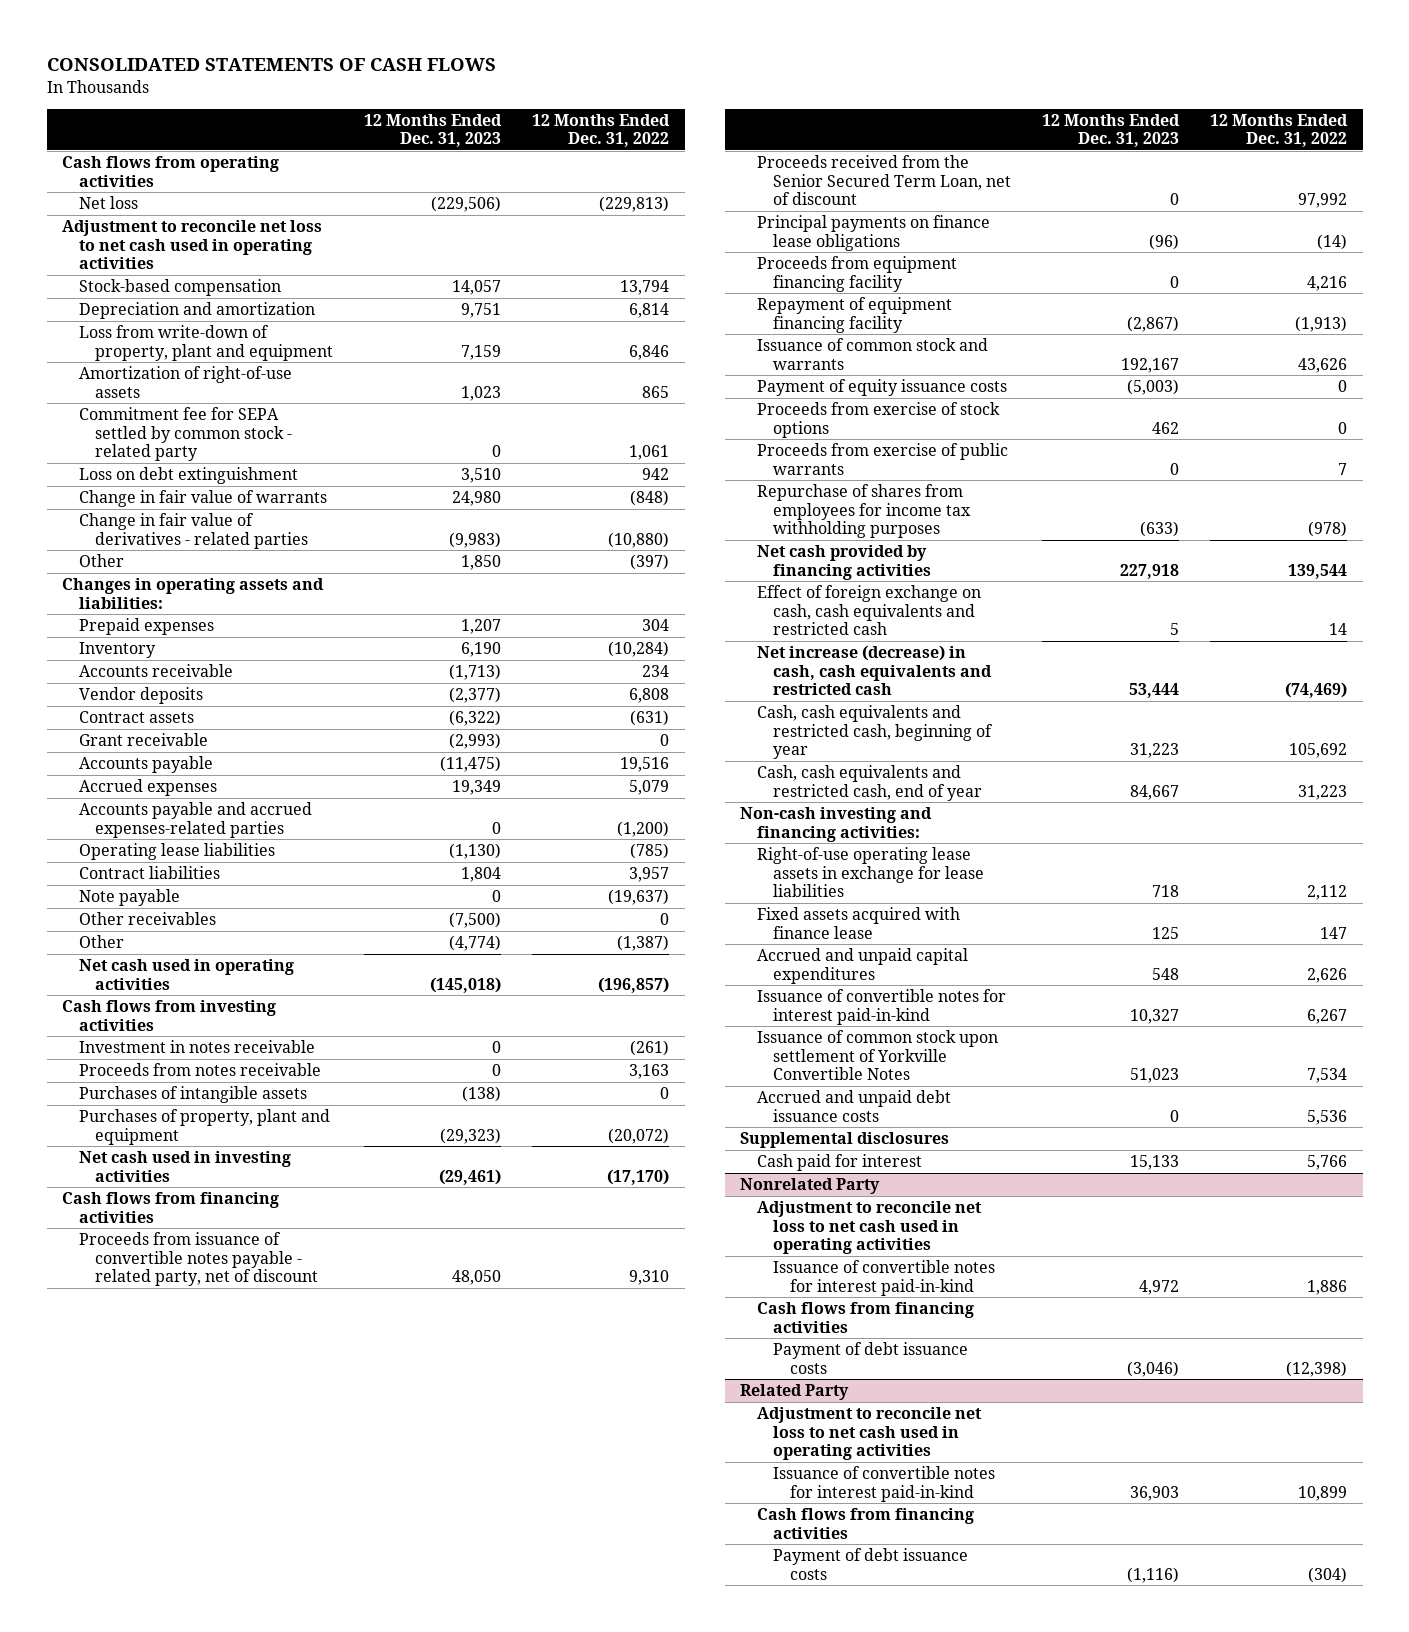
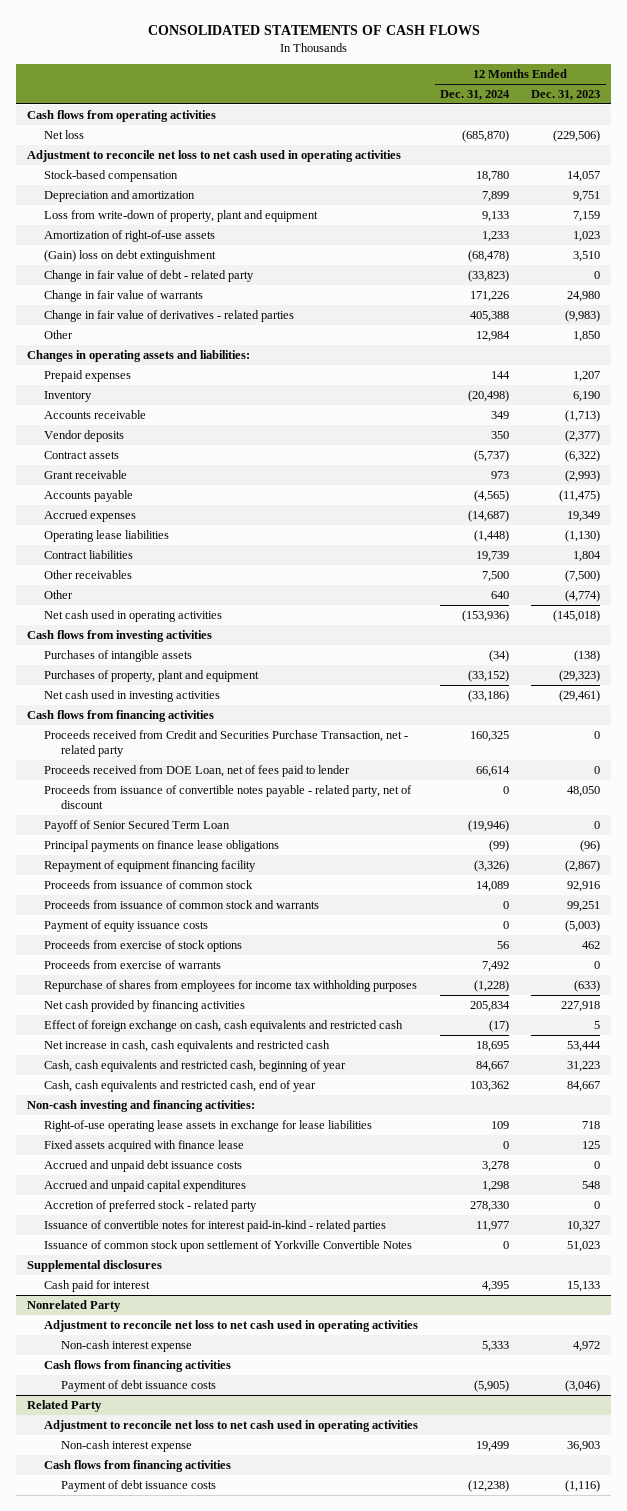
- | 12 Months Ended Dec. 31, 2023 | 12 Months Ended Dec. 31, 2022
+ | 12 Months Ended Dec. 31, 2024 | 12 Months Ended Dec. 31, 2023
- Commitment fee for SEPA settled by common stock - related party | 0 | 1,061
- Loss on debt extinguishment | 3,510 | 942
+ (Gain) loss on debt extinguishment | (68,478) | 3,510
+ Change in fair value of debt - related party | (33,823) | 0
- Accounts payable and accrued expenses-related parties | 0 | (1,200)
- Note payable | 0 | (19,637)
- Investment in notes receivable | 0 | (261)
- Proceeds from notes receivable | 0 | 3,163
+ Proceeds received from Credit and Securities Purchase Transaction, net - related party | 160,325 | 0
+ Proceeds received from DOE Loan, net of fees paid to lender | 66,614 | 0
- Proceeds received from the Senior Secured Term Loan, net of discount | 0 | 97,992
+ Payoff of Senior Secured Term Loan | (19,946) | 0
- Proceeds from equipment financing facility | 0 | 4,216
- Issuance of common stock and warrants | 192,167 | 43,626
+ Proceeds from issuance of common stock | 14,089 | 92,916
+ Proceeds from issuance of common stock and warrants | 0 | 99,251
- Proceeds from exercise of public warrants | 0 | 7
+ Proceeds from exercise of warrants | 7,492 | 0
- Net increase (decrease) in cash, cash equivalents and restricted cash | 53,444 | (74,469)
+ Net increase in cash, cash equivalents and restricted cash | 18,695 | 53,444
moved up: Accrued and unpaid debt issuance costs | 3,278 | 0
- Issuance of convertible notes for interest paid-in-kind | 10,327 | 6,267
+ Accretion of preferred stock - related party | 278,330 | 0
+ Issuance of convertible notes for interest paid-in-kind - related parties | 11,977 | 10,327
@ Nonrelated Party
- Issuance of convertible notes for interest paid-in-kind | 4,972 | 1,886
+ Non-cash interest expense | 5,333 | 4,972
@ Related Party
- Issuance of convertible notes for interest paid-in-kind | 36,903 | 10,899
+ Non-cash interest expense | 19,499 | 36,903

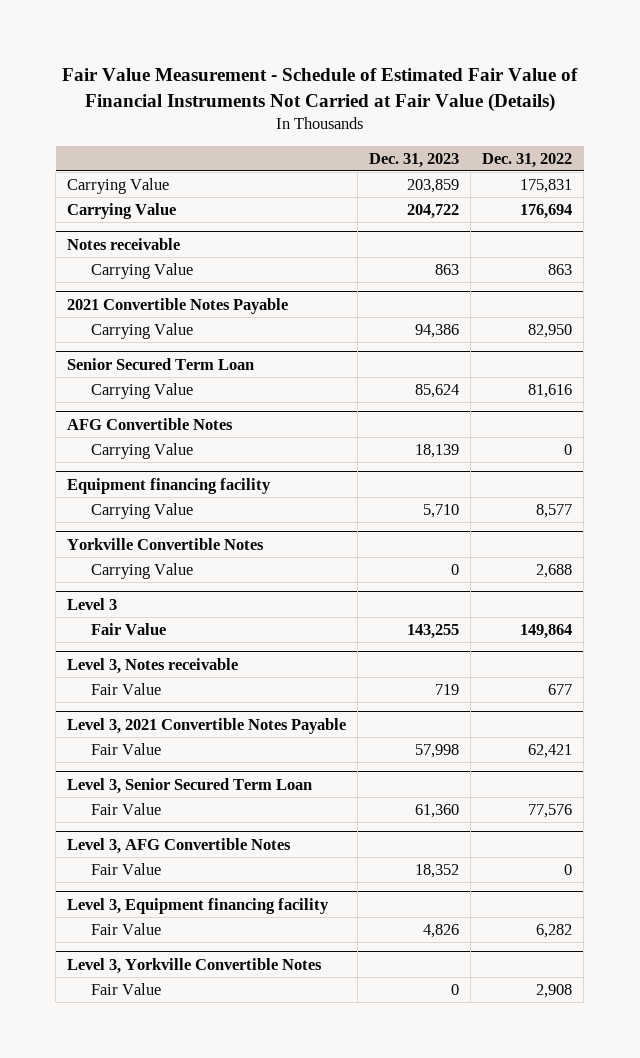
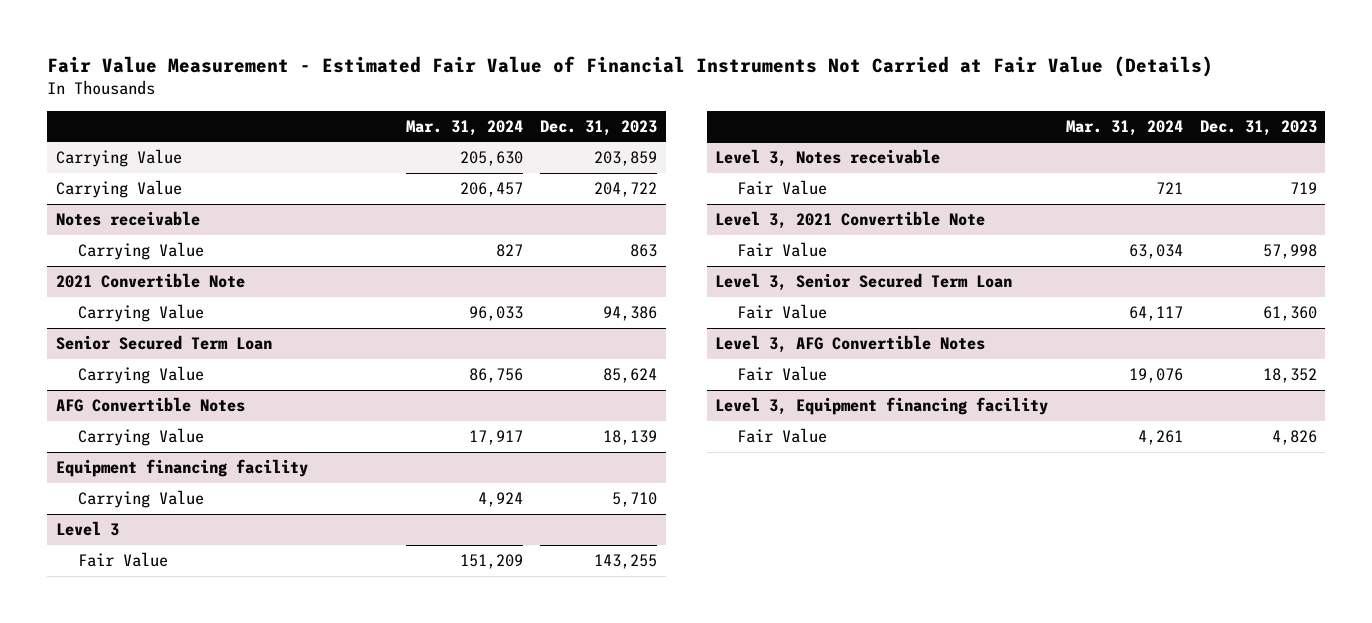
- Fair Value Measurement - Schedule of Estimated Fair Value of Financial Instruments Not Carried at Fair Value (Details)
+ Fair Value Measurement - Estimated Fair Value of Financial Instruments Not Carried at Fair Value (Details)
- | Dec. 31, 2023 | Dec. 31, 2022
+ | Mar. 31, 2024 | Dec. 31, 2023
- 2021 Convertible Notes Payable
+ 2021 Convertible Note
- Yorkville Convertible Notes
- Carrying Value | 0 | 2,688
- Level 3, 2021 Convertible Notes Payable
+ Level 3, 2021 Convertible Note
- Level 3, Yorkville Convertible Notes
- Fair Value | 0 | 2,908

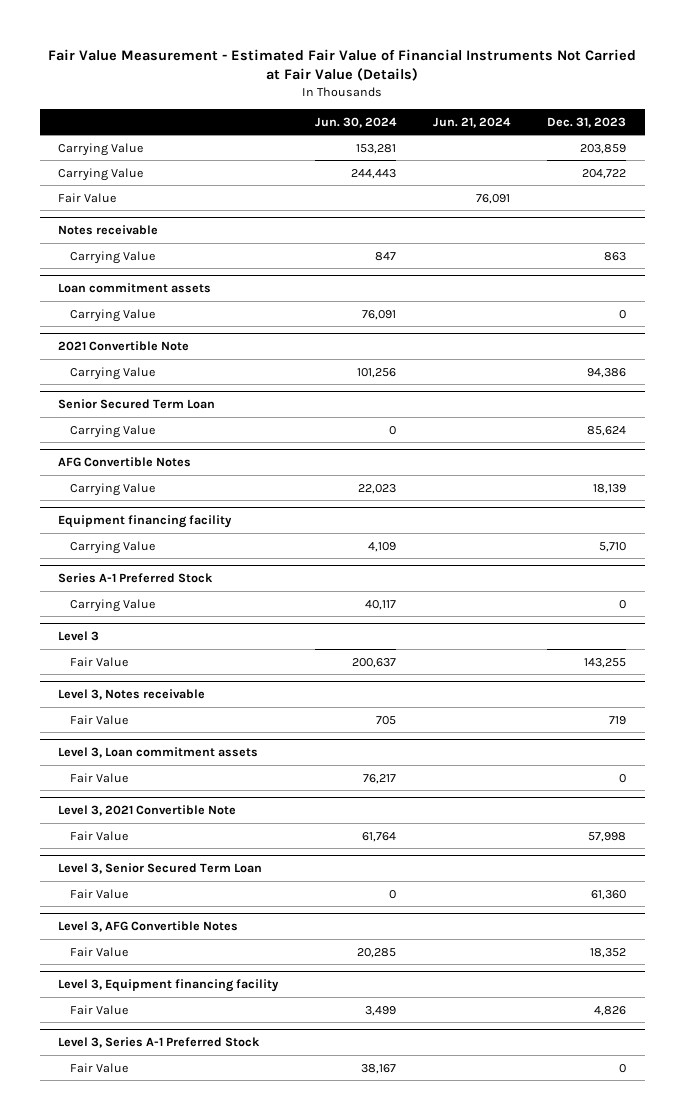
- | Mar. 31, 2024 | Dec. 31, 2023
+ | Jun. 30, 2024 | Jun. 21, 2024 | Dec. 31, 2023
+ Fair Value | | 76,091 |
+ Loan commitment assets
+ Carrying Value | 76,091 | | 0
+ Series A-1 Preferred Stock
+ Carrying Value | 40,117 | | 0
+ Level 3, Loan commitment assets
+ Fair Value | 76,217 | | 0
+ Level 3, Series A-1 Preferred Stock
+ Fair Value | 38,167 | | 0

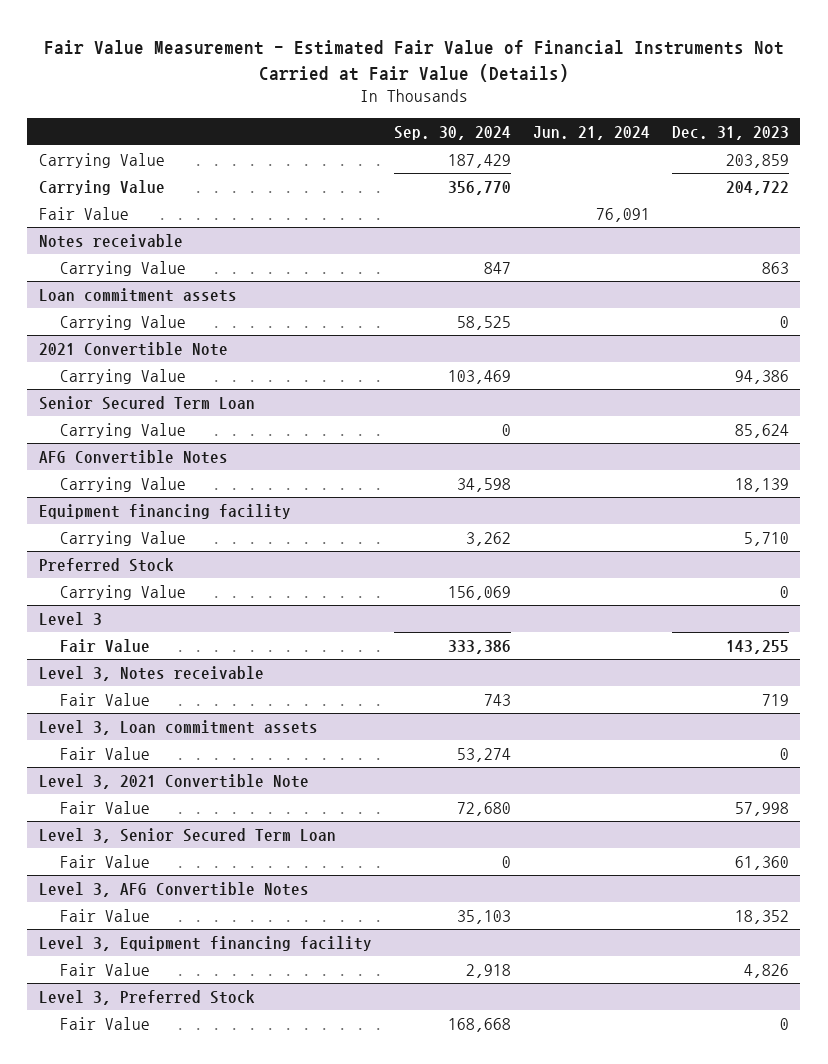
- | Jun. 30, 2024 | Jun. 21, 2024 | Dec. 31, 2023
+ | Sep. 30, 2024 | Jun. 21, 2024 | Dec. 31, 2023
- Series A-1 Preferred Stock
+ Preferred Stock
- Level 3, Series A-1 Preferred Stock
+ Level 3, Preferred Stock

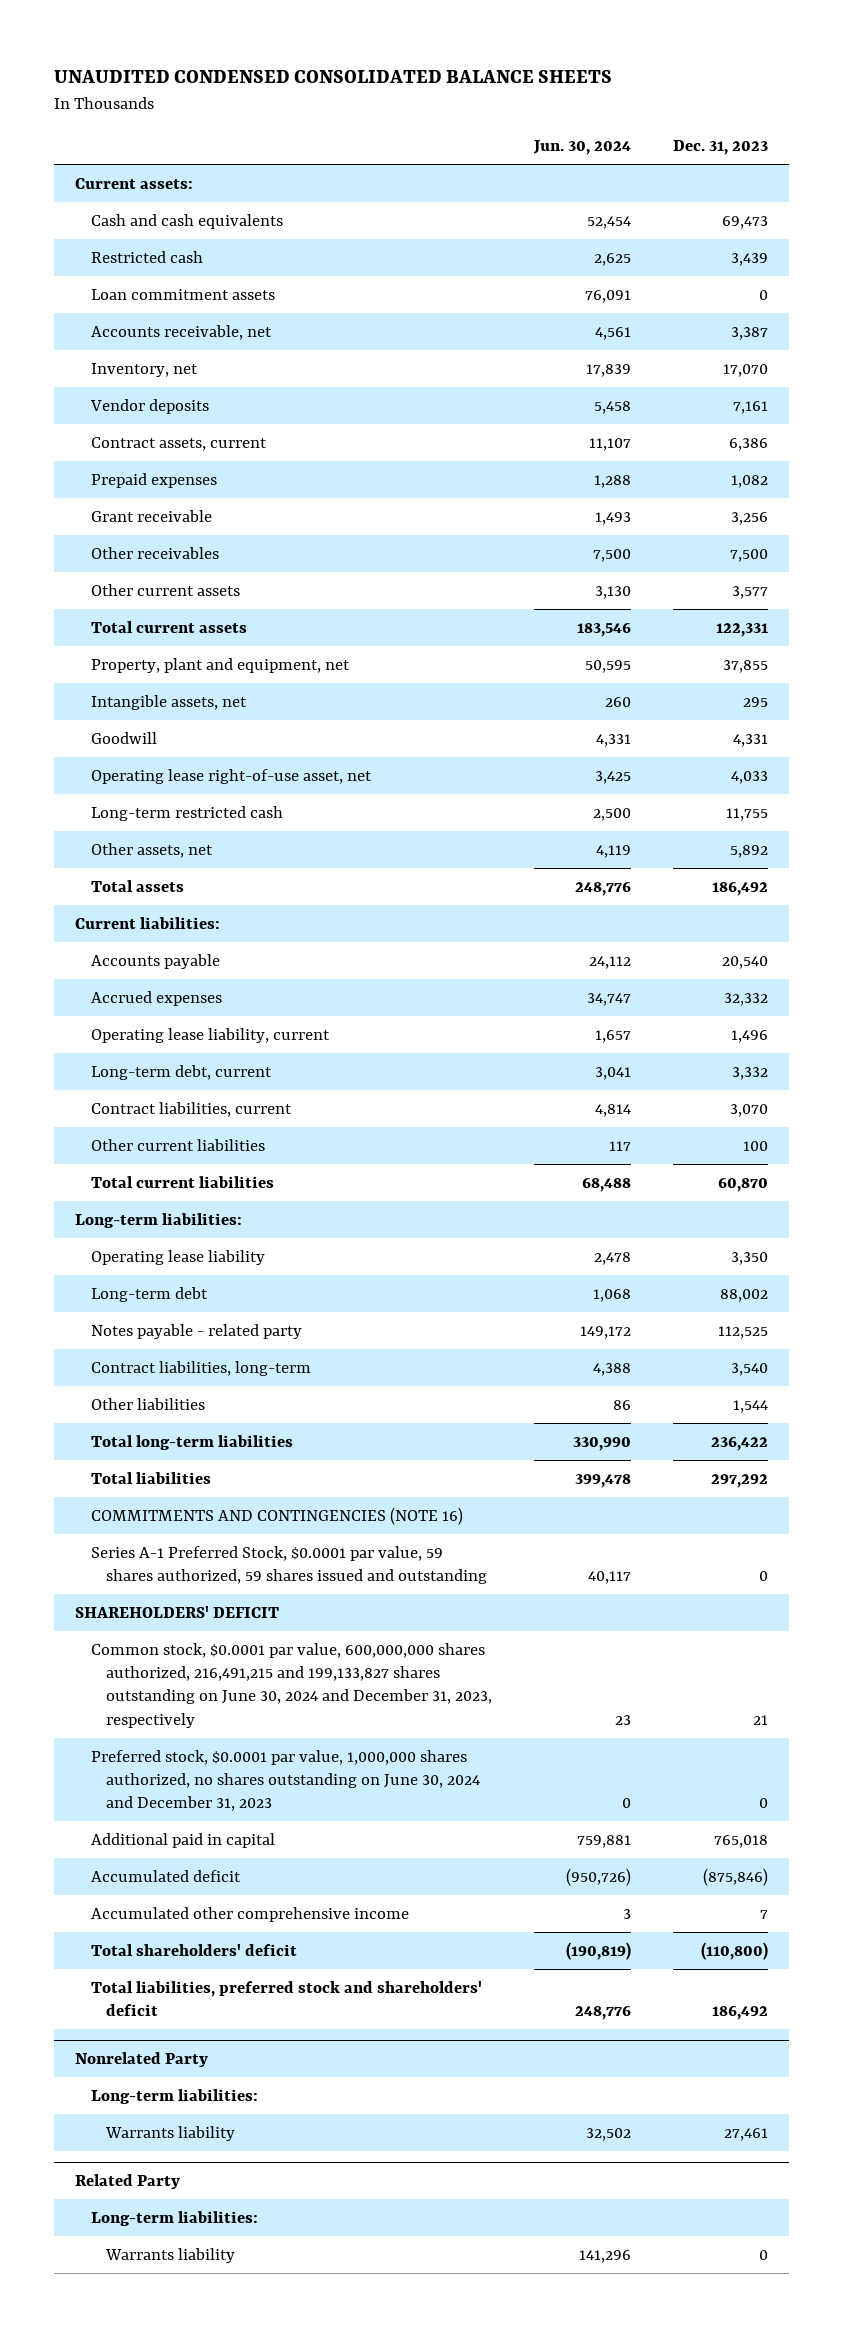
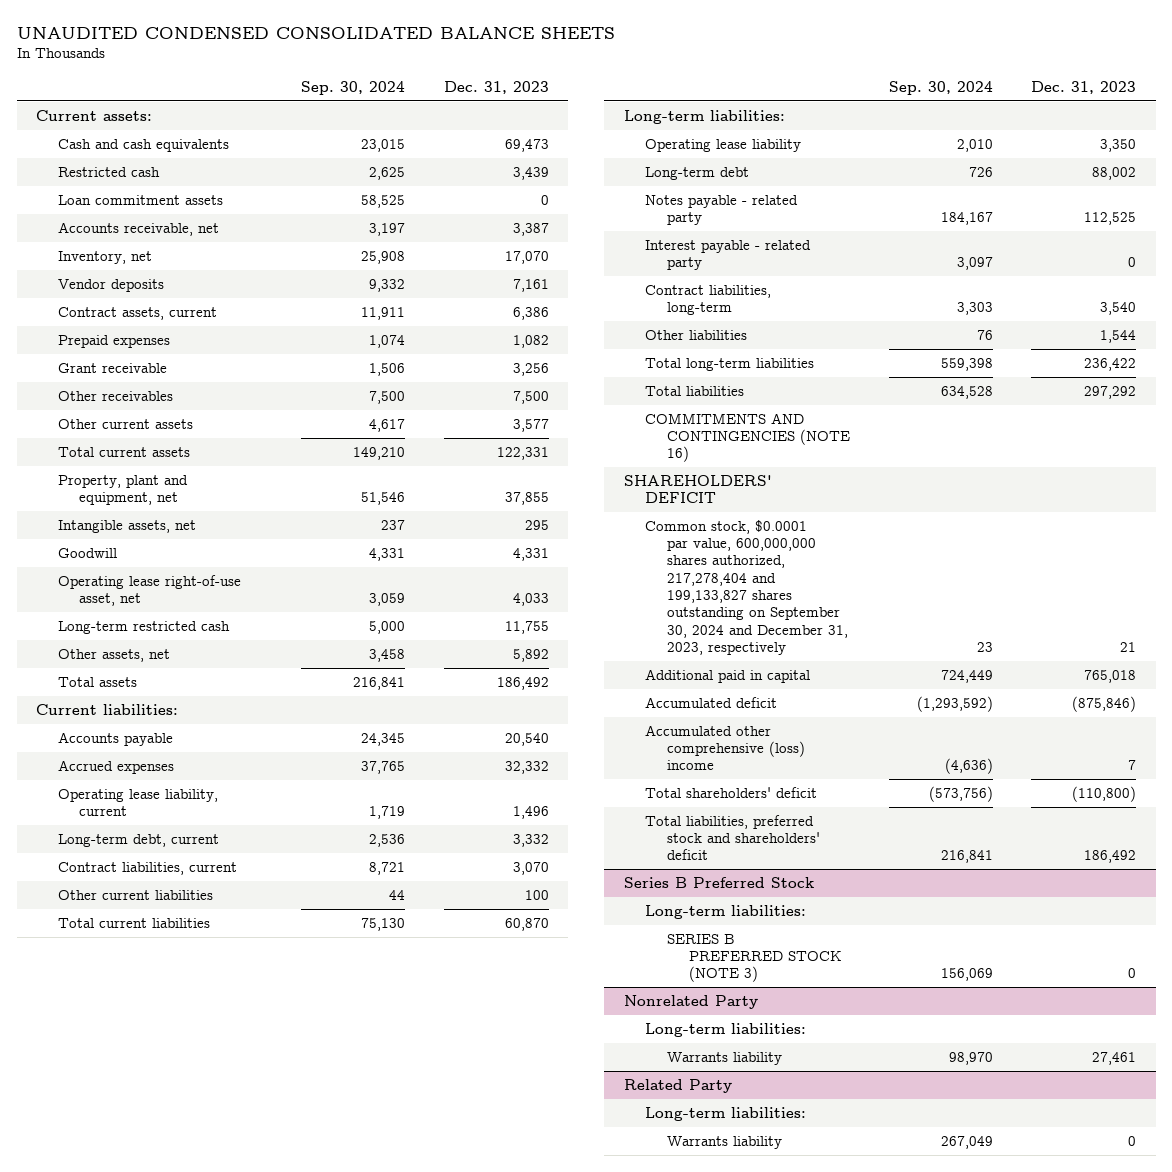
- | Jun. 30, 2024 | Dec. 31, 2023
+ | Sep. 30, 2024 | Dec. 31, 2023
+ Interest payable - related party | 3,097 | 0
- Series A-1 Preferred Stock, $0.0001 par value, 59 shares authorized, 59 shares issued and outstanding | 40,117 | 0
- Common stock, $0.0001 par value, 600,000,000 shares authorized, 216,491,215 and 199,133,827 shares outstanding on June 30, 2024 and December 31, 2023, respectively | 23 | 21
- Preferred stock, $0.0001 par value, 1,000,000 shares authorized, no shares outstanding on June 30, 2024 and December 31, 2023 | 0 | 0
+ Common stock, $0.0001 par value, 600,000,000 shares authorized, 217,278,404 and 199,133,827 shares outstanding on September 30, 2024 and December 31, 2023, respectively | 23 | 21
- Accumulated other comprehensive income | 3 | 7
+ Accumulated other comprehensive (loss) income | (4,636) | 7
+ Series B Preferred Stock
+ Long-term liabilities:
+ SERIES B PREFERRED STOCK (NOTE 3) | 156,069 | 0

